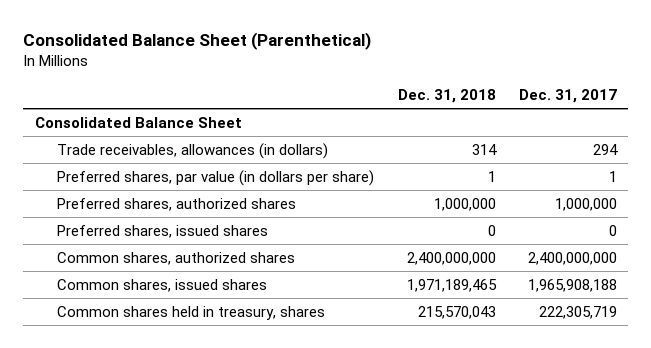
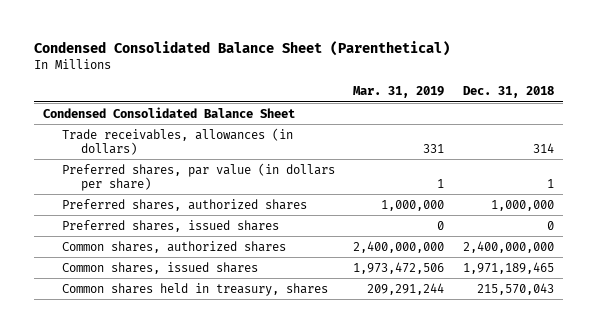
- Consolidated Balance Sheet (Parenthetical)
+ Condensed Consolidated Balance Sheet (Parenthetical)
- | Dec. 31, 2018 | Dec. 31, 2017
+ | Mar. 31, 2019 | Dec. 31, 2018
- Consolidated Balance Sheet
+ Condensed Consolidated Balance Sheet

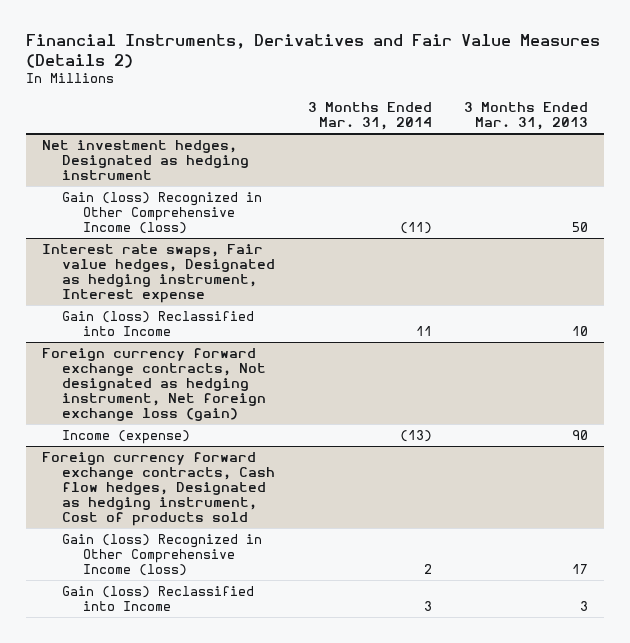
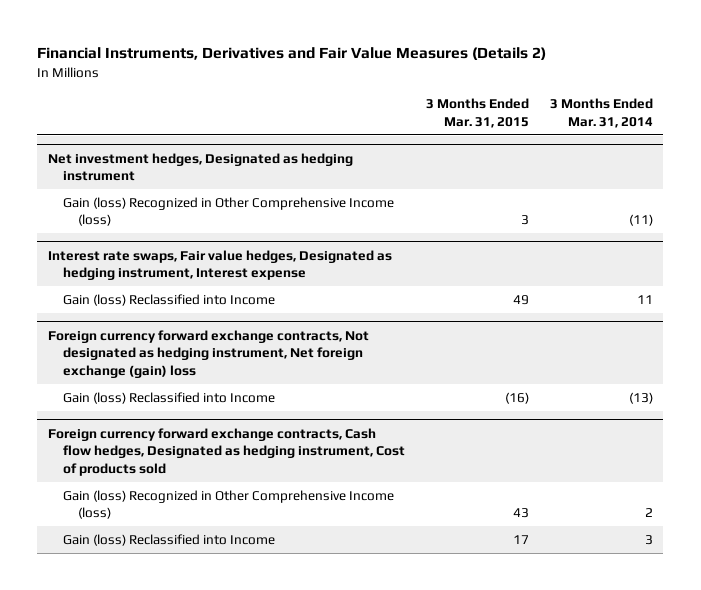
- | 3 Months Ended Mar. 31, 2014 | 3 Months Ended Mar. 31, 2013
+ | 3 Months Ended Mar. 31, 2015 | 3 Months Ended Mar. 31, 2014
- Foreign currency forward exchange contracts, Not designated as hedging instrument, Net foreign exchange loss (gain)
- Income (expense) | (13) | 90
+ Foreign currency forward exchange contracts, Not designated as hedging instrument, Net foreign exchange (gain) loss
+ Gain (loss) Reclassified into Income | (16) | (13)

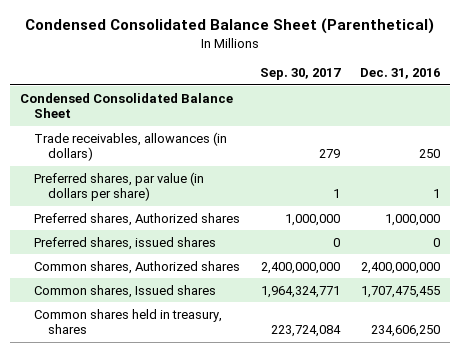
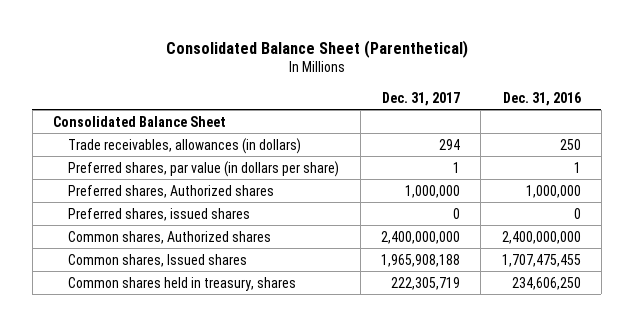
- Condensed Consolidated Balance Sheet (Parenthetical)
+ Consolidated Balance Sheet (Parenthetical)
- | Sep. 30, 2017 | Dec. 31, 2016
+ | Dec. 31, 2017 | Dec. 31, 2016
- Condensed Consolidated Balance Sheet
+ Consolidated Balance Sheet

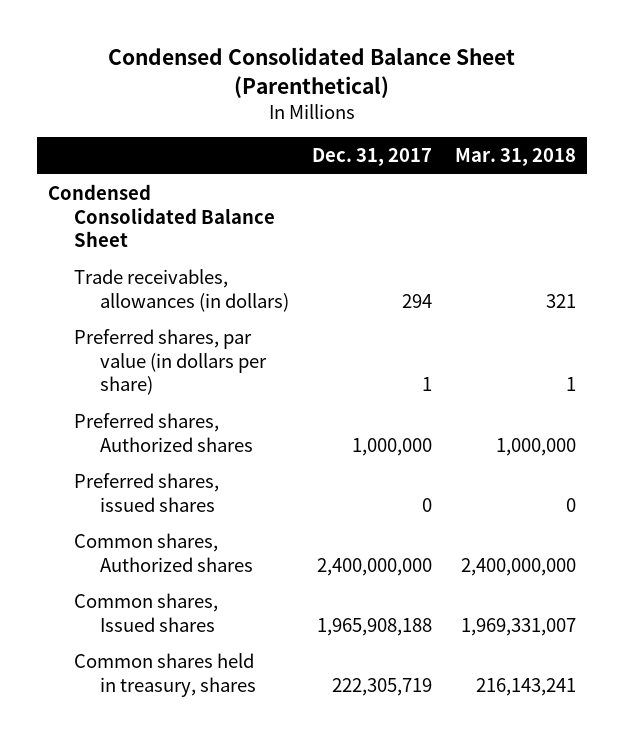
- Consolidated Balance Sheet (Parenthetical)
+ Condensed Consolidated Balance Sheet (Parenthetical)
- | Dec. 31, 2017 | Dec. 31, 2016
+ | Dec. 31, 2017 | Mar. 31, 2018
- Consolidated Balance Sheet
+ Condensed Consolidated Balance Sheet

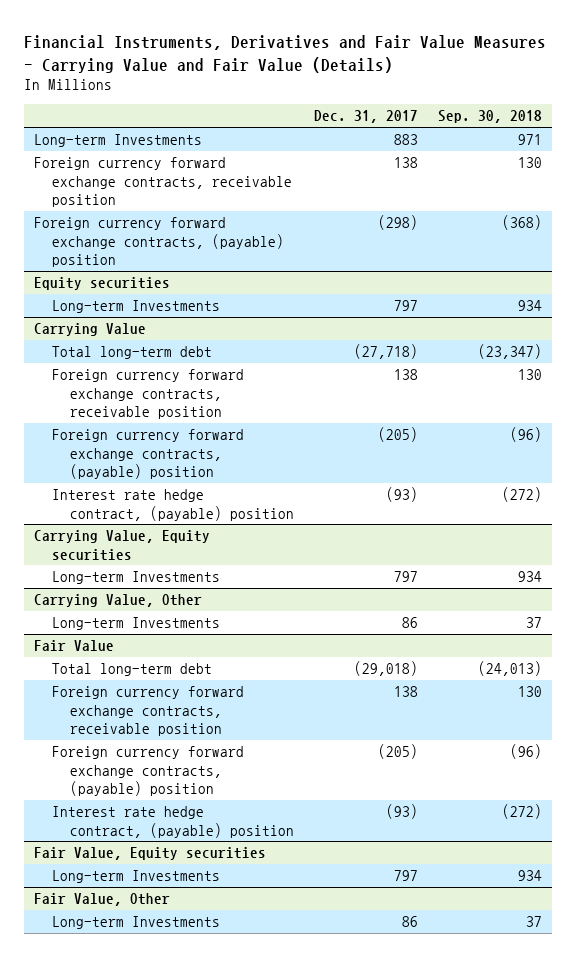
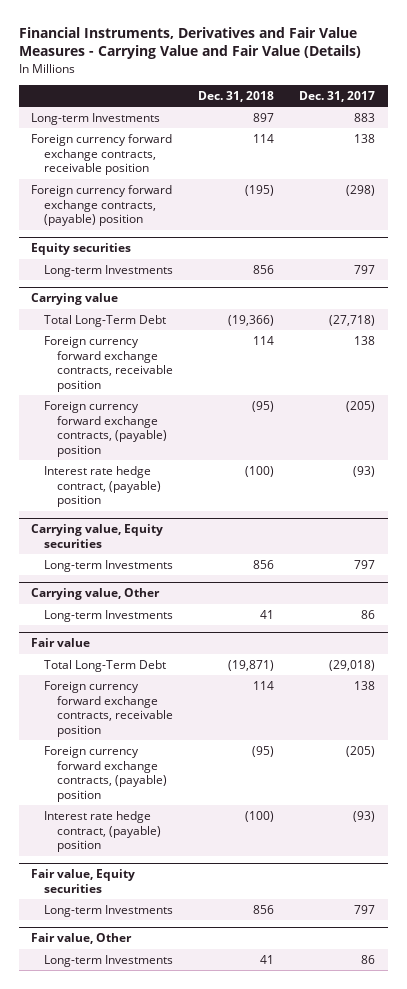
- | Dec. 31, 2017 | Sep. 30, 2018
+ | Dec. 31, 2018 | Dec. 31, 2017
- Carrying Value
- Total long-term debt | (27,718) | (23,347)
+ Carrying value
+ Total Long-Term Debt | (19,366) | (27,718)
- Carrying Value, Equity securities
+ Carrying value, Equity securities
- Carrying Value, Other
+ Carrying value, Other
- Fair Value
- Total long-term debt | (29,018) | (24,013)
+ Fair value
+ Total Long-Term Debt | (19,871) | (29,018)
- Fair Value, Equity securities
+ Fair value, Equity securities
- Fair Value, Other
+ Fair value, Other

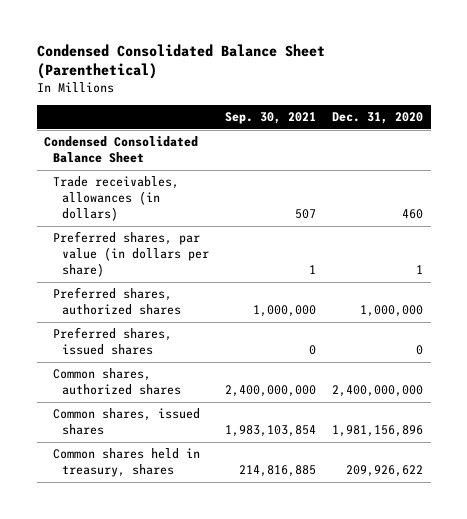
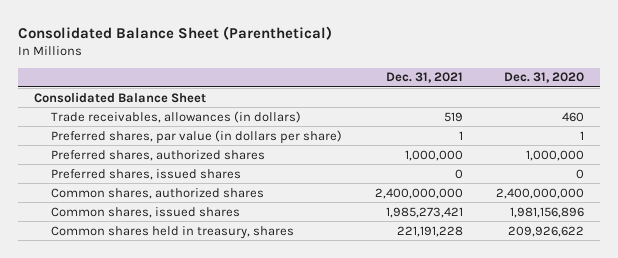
- Condensed Consolidated Balance Sheet (Parenthetical)
+ Consolidated Balance Sheet (Parenthetical)
- | Sep. 30, 2021 | Dec. 31, 2020
+ | Dec. 31, 2021 | Dec. 31, 2020
- Condensed Consolidated Balance Sheet
+ Consolidated Balance Sheet

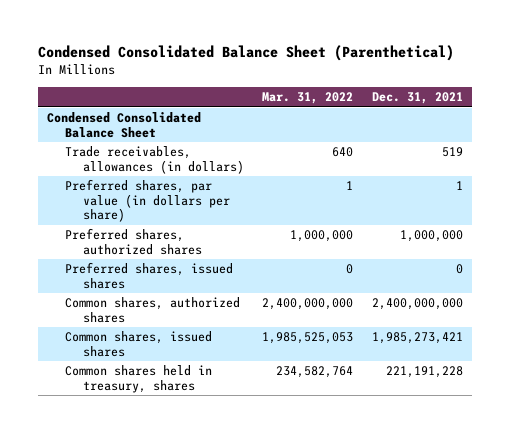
- Consolidated Balance Sheet (Parenthetical)
+ Condensed Consolidated Balance Sheet (Parenthetical)
- | Dec. 31, 2021 | Dec. 31, 2020
+ | Mar. 31, 2022 | Dec. 31, 2021
- Consolidated Balance Sheet
+ Condensed Consolidated Balance Sheet

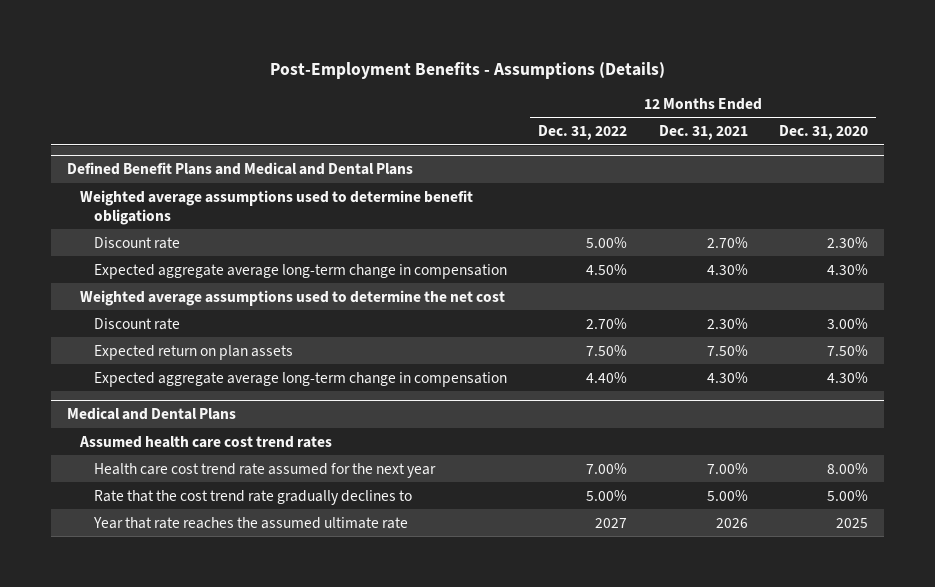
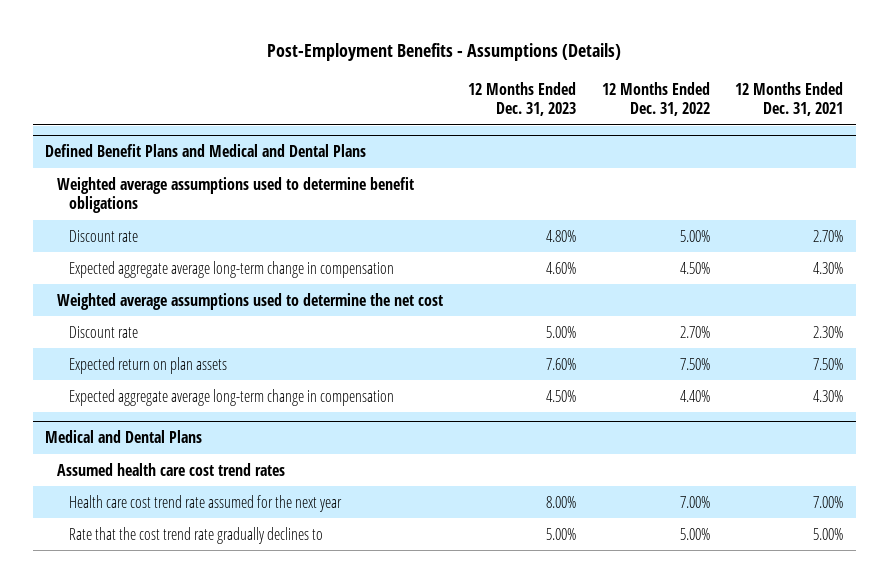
- | 12 Months Ended Dec. 31, 2022 | 12 Months Ended Dec. 31, 2021 | 12 Months Ended Dec. 31, 2020
+ | 12 Months Ended Dec. 31, 2023 | 12 Months Ended Dec. 31, 2022 | 12 Months Ended Dec. 31, 2021
@ Medical and Dental Plans
- Year that rate reaches the assumed ultimate rate | 2027 | 2026 | 2025

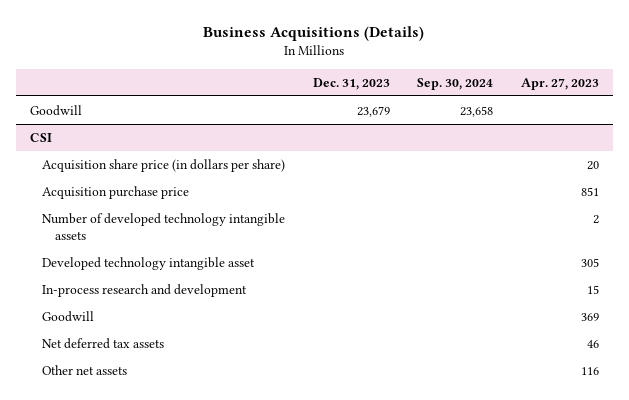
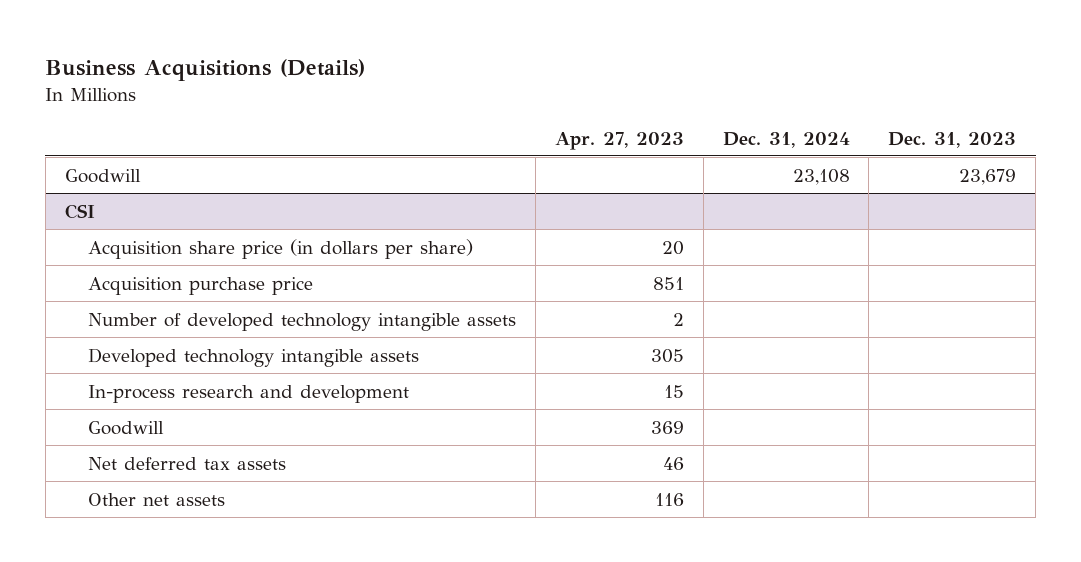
- | Dec. 31, 2023 | Sep. 30, 2024 | Apr. 27, 2023
+ | Apr. 27, 2023 | Dec. 31, 2024 | Dec. 31, 2023
@ CSI
- Developed technology intangible asset | | | 305
+ Developed technology intangible assets | 305 | |

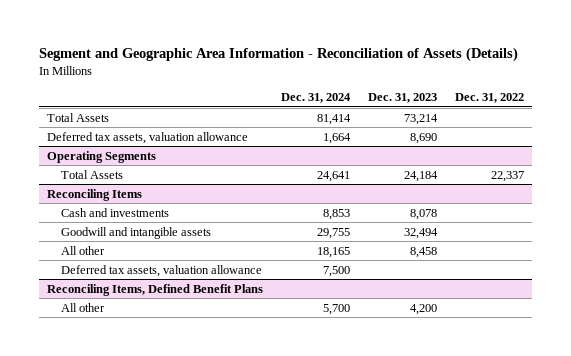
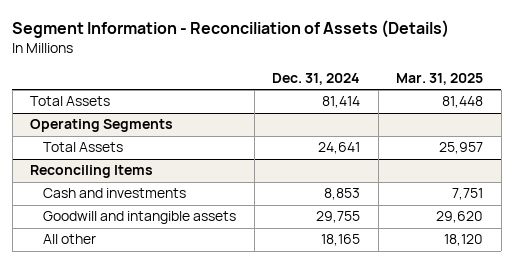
- Segment and Geographic Area Information - Reconciliation of Assets (Details)
+ Segment Information - Reconciliation of Assets (Details)
- | Dec. 31, 2024 | Dec. 31, 2023 | Dec. 31, 2022
+ | Dec. 31, 2024 | Mar. 31, 2025
- Deferred tax assets, valuation allowance | 1,664 | 8,690 |
@ Reconciling Items
- Deferred tax assets, valuation allowance | 7,500 | |
- Reconciling Items, Defined Benefit Plans
- All other | 5,700 | 4,200 |

